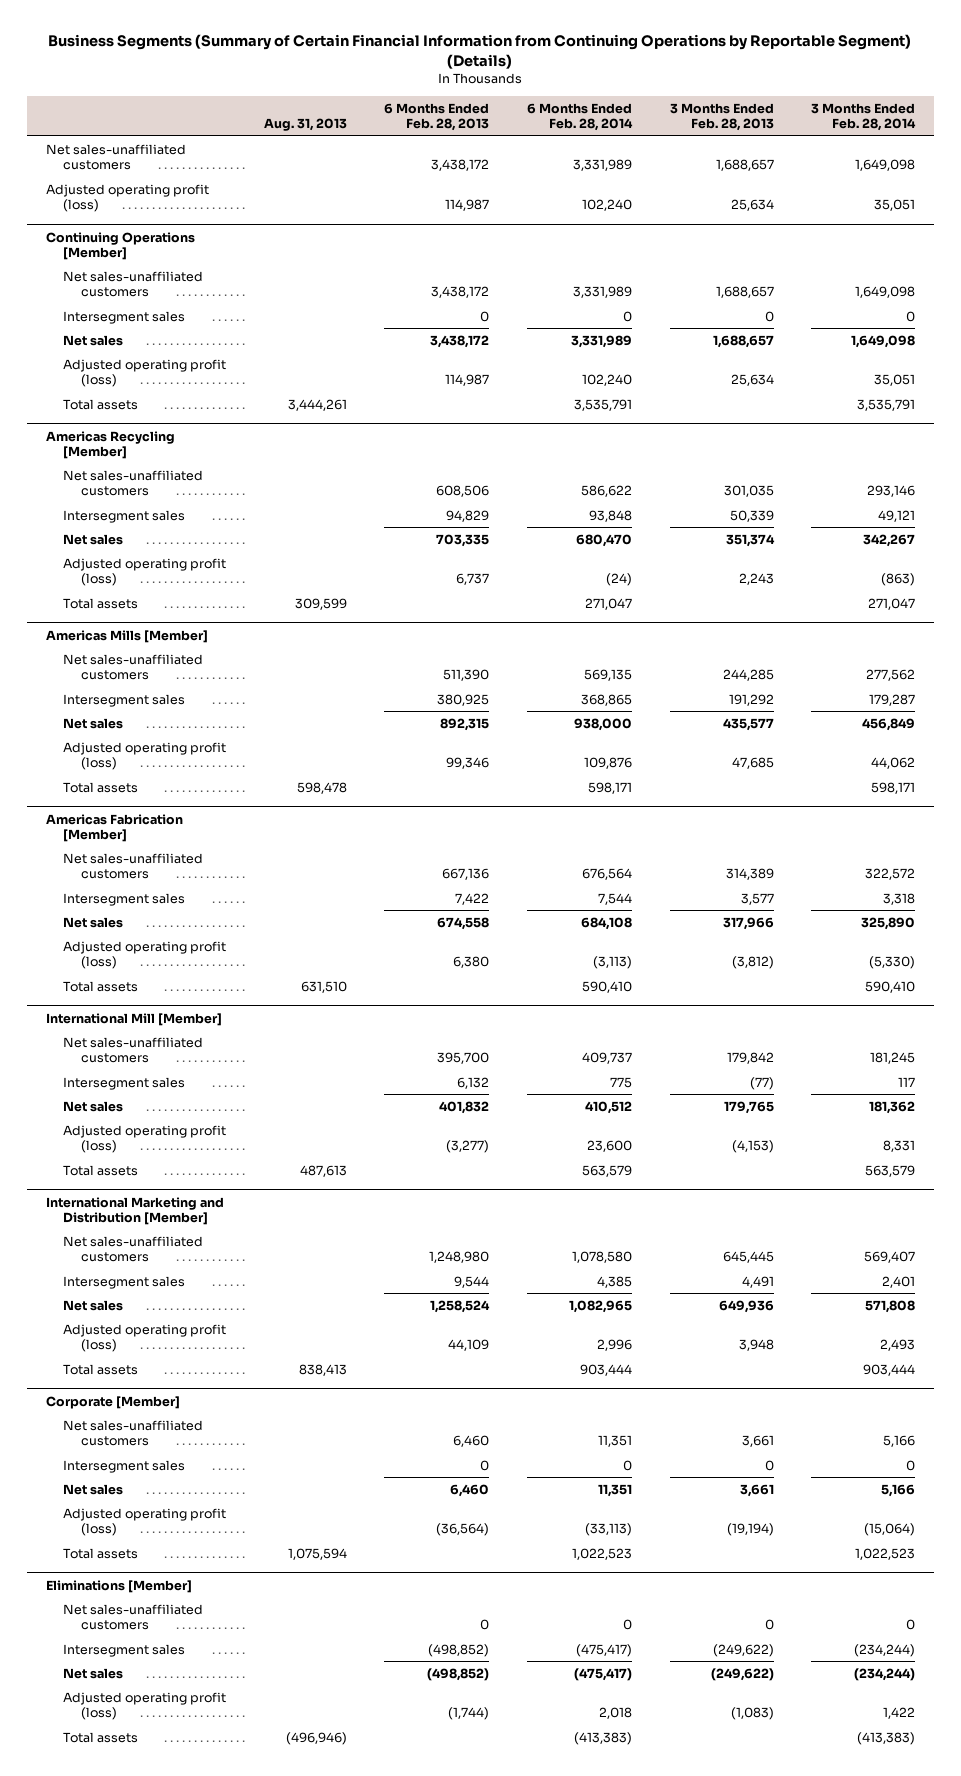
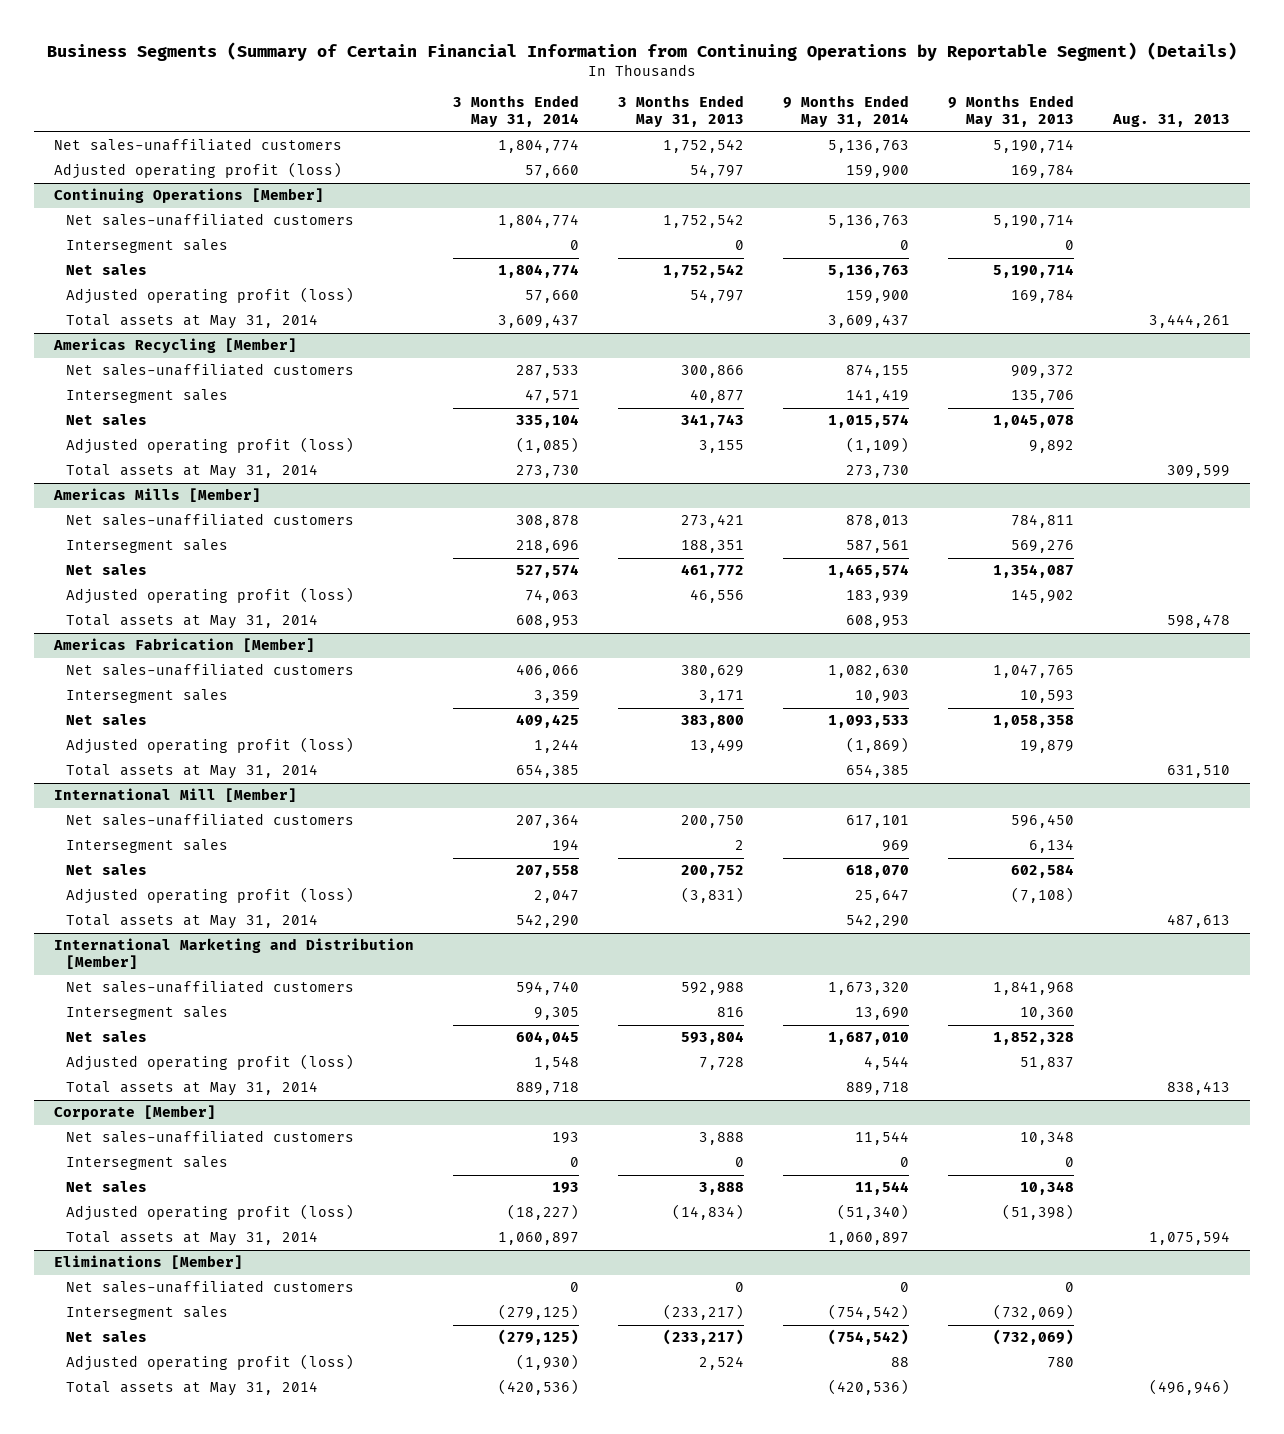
- | Aug. 31, 2013 | 6 Months Ended Feb. 28, 2013 | 6 Months Ended Feb. 28, 2014 | 3 Months Ended Feb. 28, 2013 | 3 Months Ended Feb. 28, 2014
+ | 3 Months Ended May 31, 2014 | 3 Months Ended May 31, 2013 | 9 Months Ended May 31, 2014 | 9 Months Ended May 31, 2013 | Aug. 31, 2013
@ Continuing Operations [Member]
- Total assets | 3,444,261 | | 3,535,791 | | 3,535,791
+ Total assets at May 31, 2014 | 3,609,437 | | 3,609,437 | | 3,444,261
@ Americas Recycling [Member]
- Total assets | 309,599 | | 271,047 | | 271,047
+ Total assets at May 31, 2014 | 273,730 | | 273,730 | | 309,599
@ Americas Mills [Member]
- Total assets | 598,478 | | 598,171 | | 598,171
+ Total assets at May 31, 2014 | 608,953 | | 608,953 | | 598,478
@ Americas Fabrication [Member]
- Total assets | 631,510 | | 590,410 | | 590,410
+ Total assets at May 31, 2014 | 654,385 | | 654,385 | | 631,510
@ International Mill [Member]
- Total assets | 487,613 | | 563,579 | | 563,579
+ Total assets at May 31, 2014 | 542,290 | | 542,290 | | 487,613
@ International Marketing and Distribution [Member]
- Total assets | 838,413 | | 903,444 | | 903,444
+ Total assets at May 31, 2014 | 889,718 | | 889,718 | | 838,413
@ Corporate [Member]
- Total assets | 1,075,594 | | 1,022,523 | | 1,022,523
+ Total assets at May 31, 2014 | 1,060,897 | | 1,060,897 | | 1,075,594
@ Eliminations [Member]
- Total assets | (496,946) | | (413,383) | | (413,383)
+ Total assets at May 31, 2014 | (420,536) | | (420,536) | | (496,946)

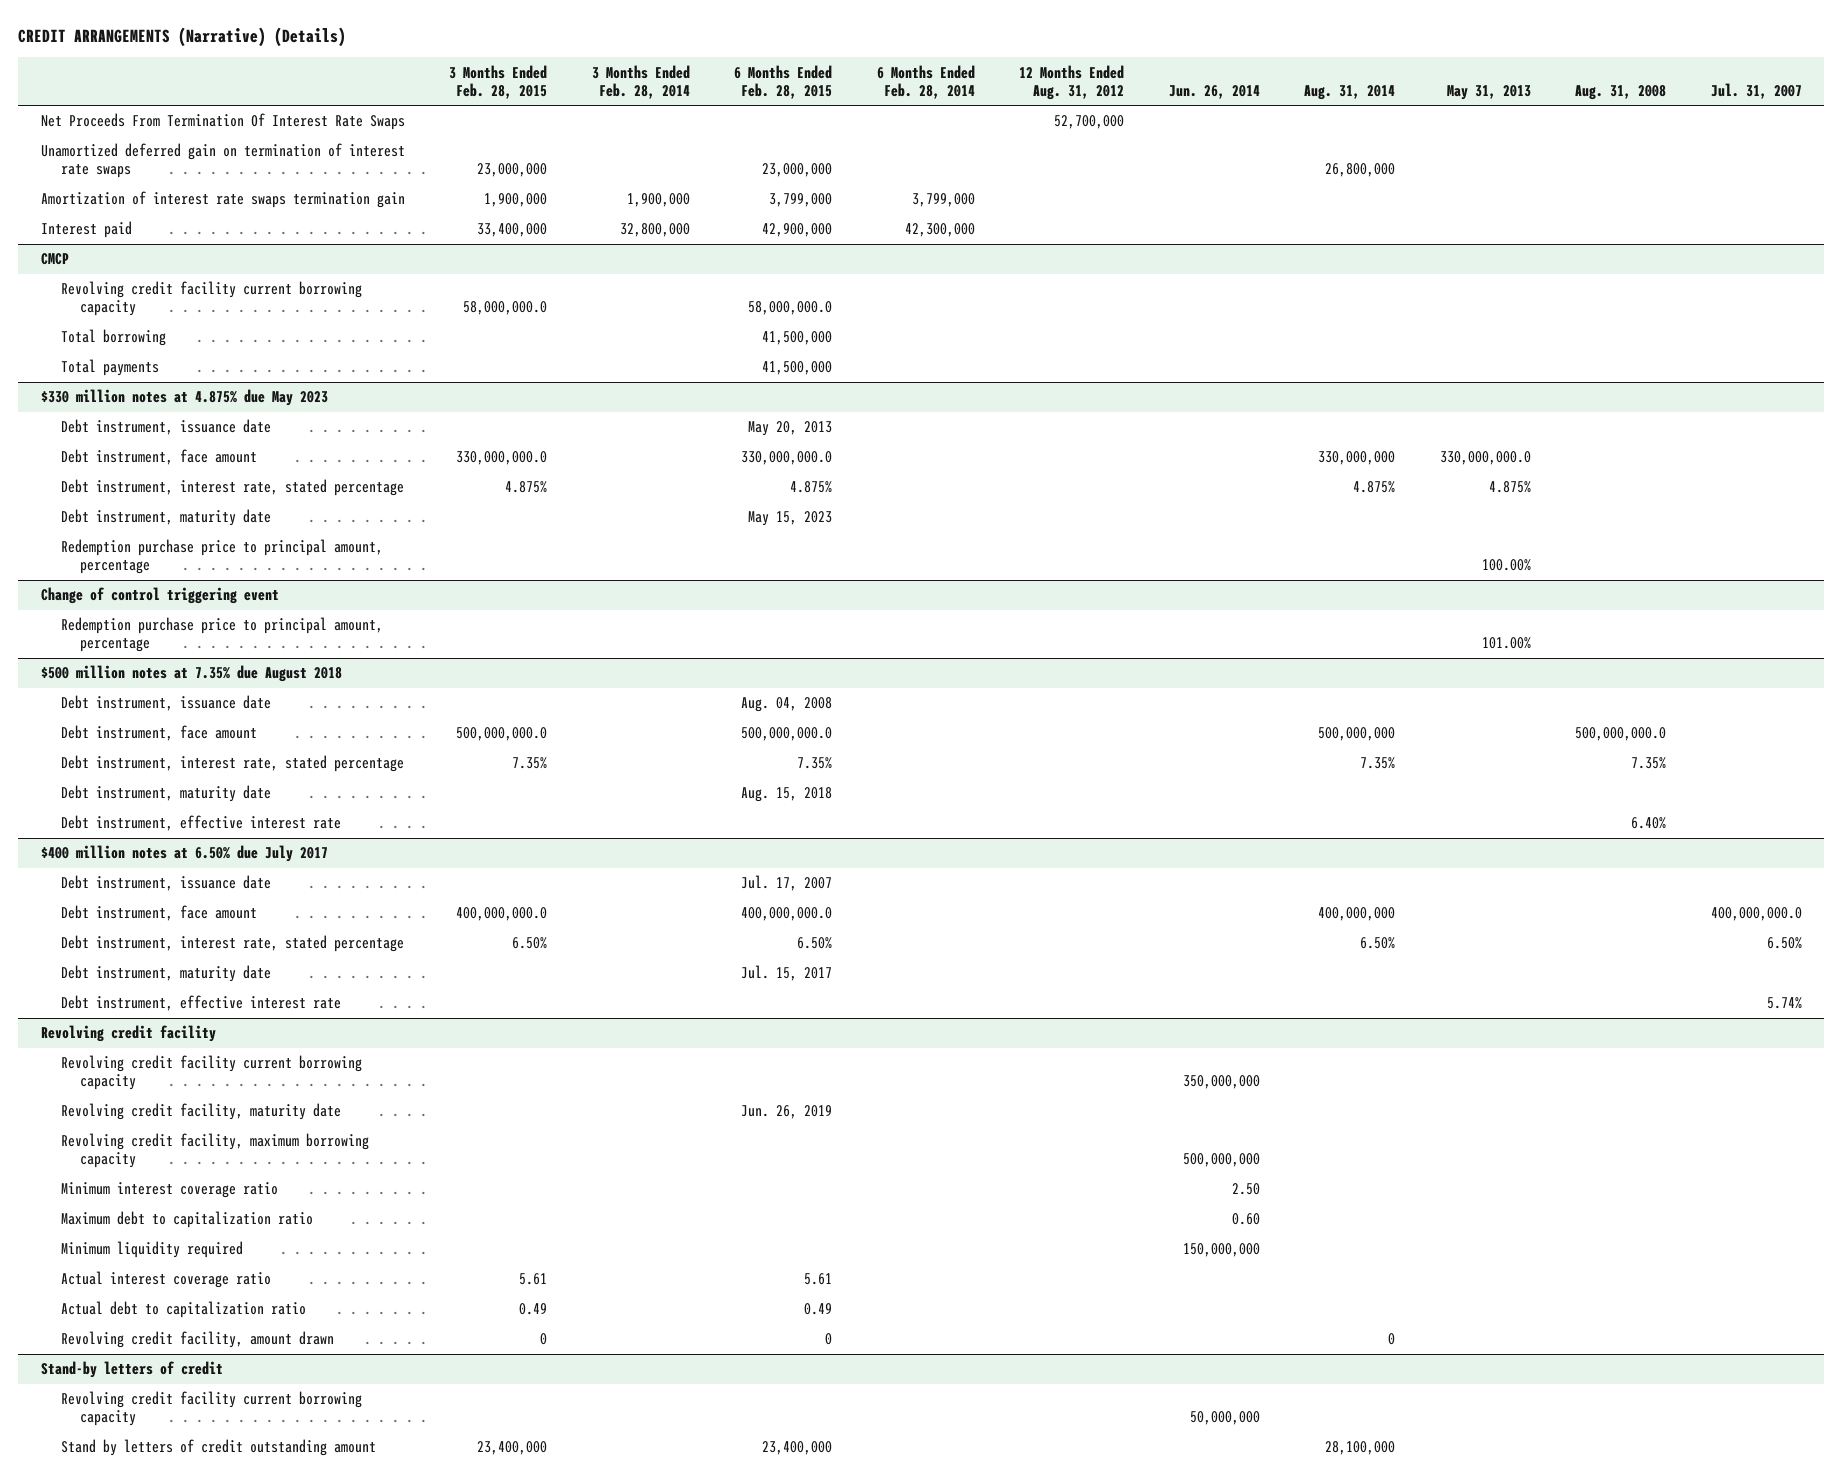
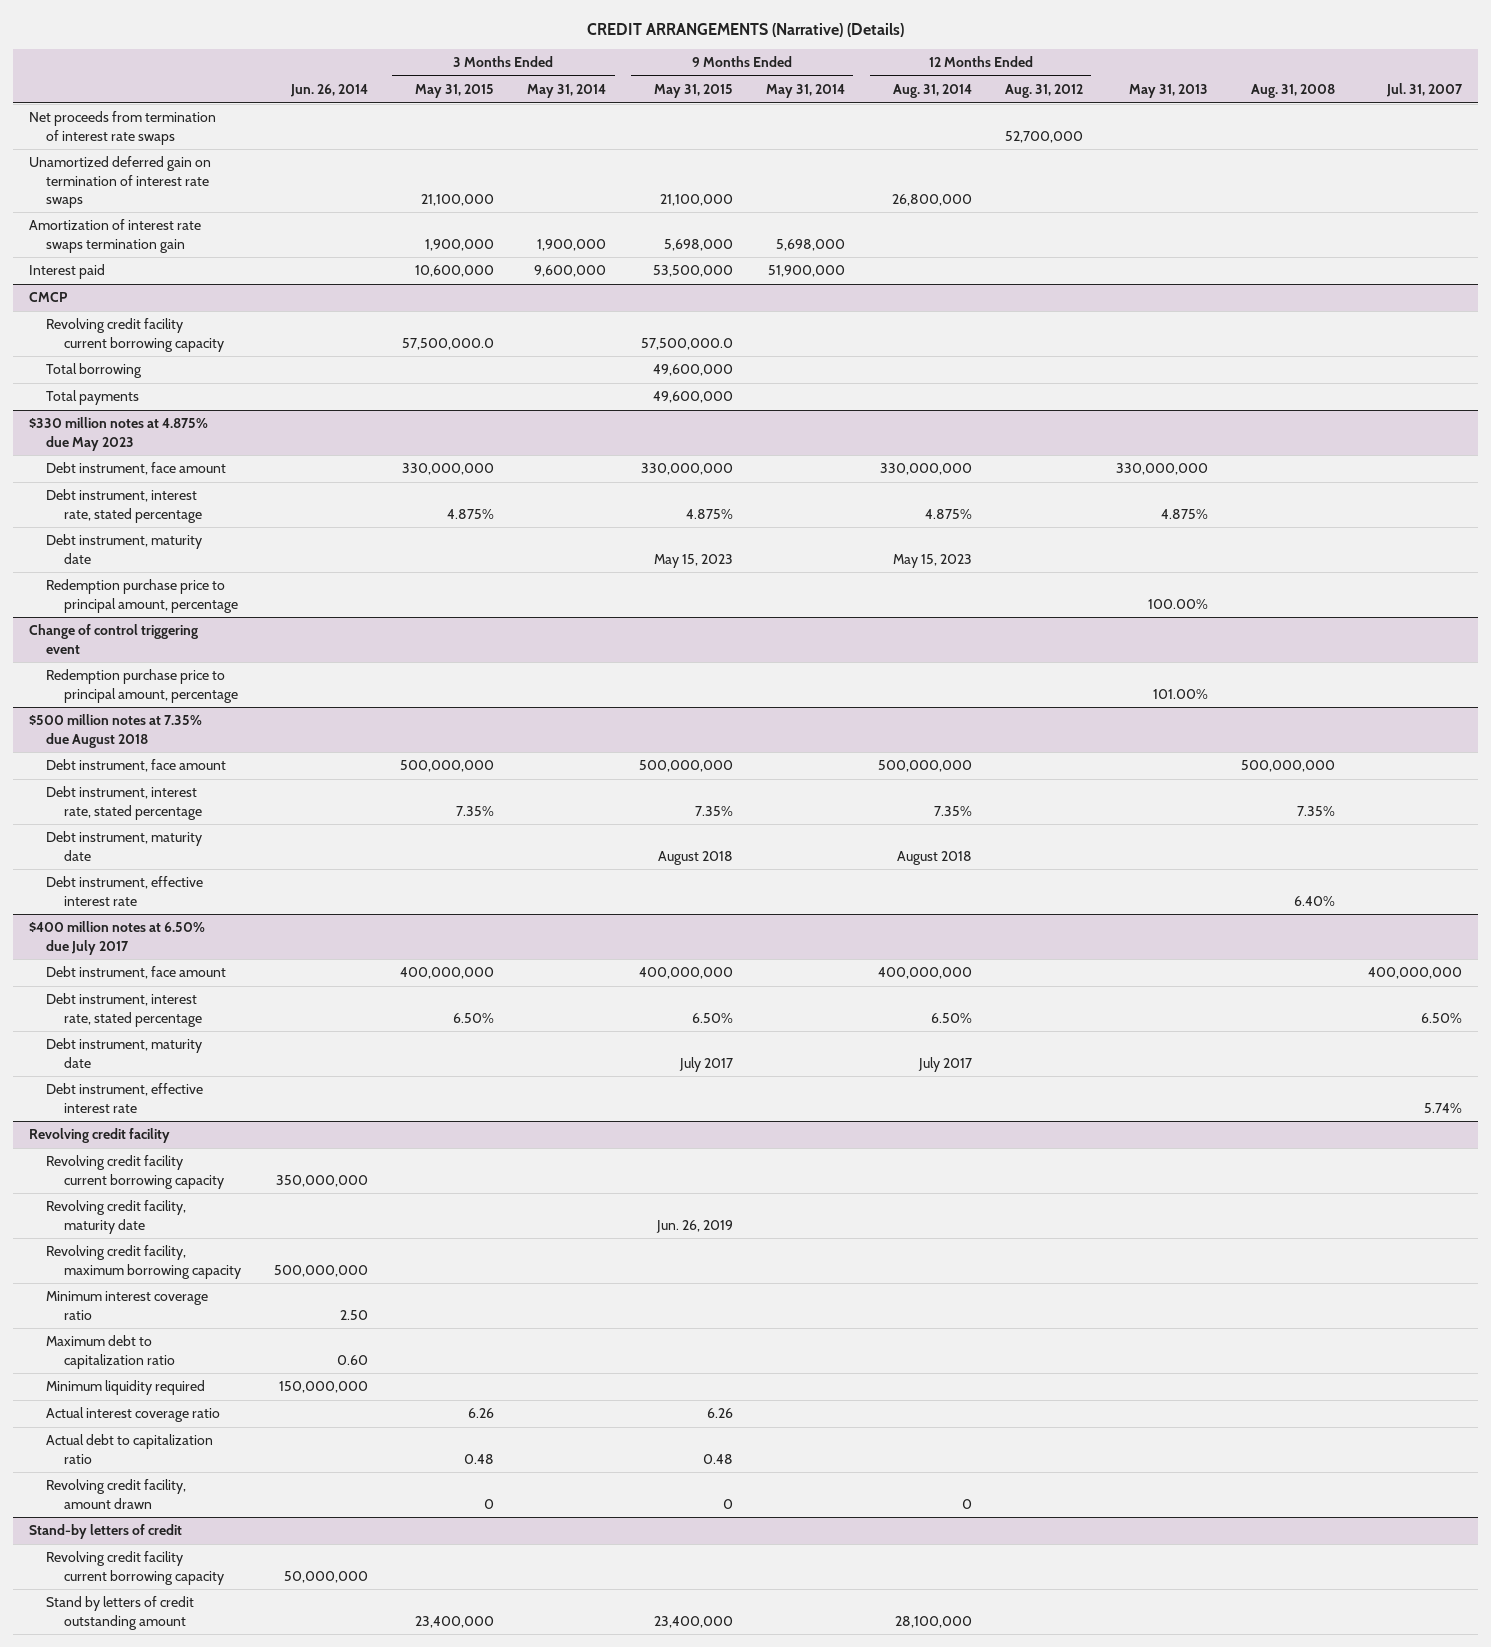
- | 3 Months Ended Feb. 28, 2015 | 3 Months Ended Feb. 28, 2014 | 6 Months Ended Feb. 28, 2015 | 6 Months Ended Feb. 28, 2014 | 12 Months Ended Aug. 31, 2012 | Jun. 26, 2014 | Aug. 31, 2014 | May 31, 2013 | Aug. 31, 2008 | Jul. 31, 2007
+ | Jun. 26, 2014 | 3 Months Ended May 31, 2015 | 3 Months Ended May 31, 2014 | 9 Months Ended May 31, 2015 | 9 Months Ended May 31, 2014 | 12 Months Ended Aug. 31, 2014 | 12 Months Ended Aug. 31, 2012 | May 31, 2013 | Aug. 31, 2008 | Jul. 31, 2007
- Net Proceeds From Termination Of Interest Rate Swaps | | | | | 52,700,000 | | | | |
+ Net proceeds from termination of interest rate swaps | | | | | | | 52,700,000 | | |
@ $330 million notes at 4.875% due May 2023
- Debt instrument, issuance date | | | May 20, 2013 | | | | | | |
- Debt instrument, face amount | 330,000,000.0 | | 330,000,000.0 | | | | 330,000,000 | 330,000,000.0 | |
+ Debt instrument, face amount | | 330,000,000 | | 330,000,000 | | 330,000,000 | | 330,000,000 | |
@ $500 million notes at 7.35% due August 2018
- Debt instrument, issuance date | | | Aug. 04, 2008 | | | | | | |
- Debt instrument, face amount | 500,000,000.0 | | 500,000,000.0 | | | | 500,000,000 | | 500,000,000.0 |
+ Debt instrument, face amount | | 500,000,000 | | 500,000,000 | | 500,000,000 | | | 500,000,000 |
@ $400 million notes at 6.50% due July 2017
- Debt instrument, issuance date | | | Jul. 17, 2007 | | | | | | |
- Debt instrument, face amount | 400,000,000.0 | | 400,000,000.0 | | | | 400,000,000 | | | 400,000,000.0
+ Debt instrument, face amount | | 400,000,000 | | 400,000,000 | | 400,000,000 | | | | 400,000,000

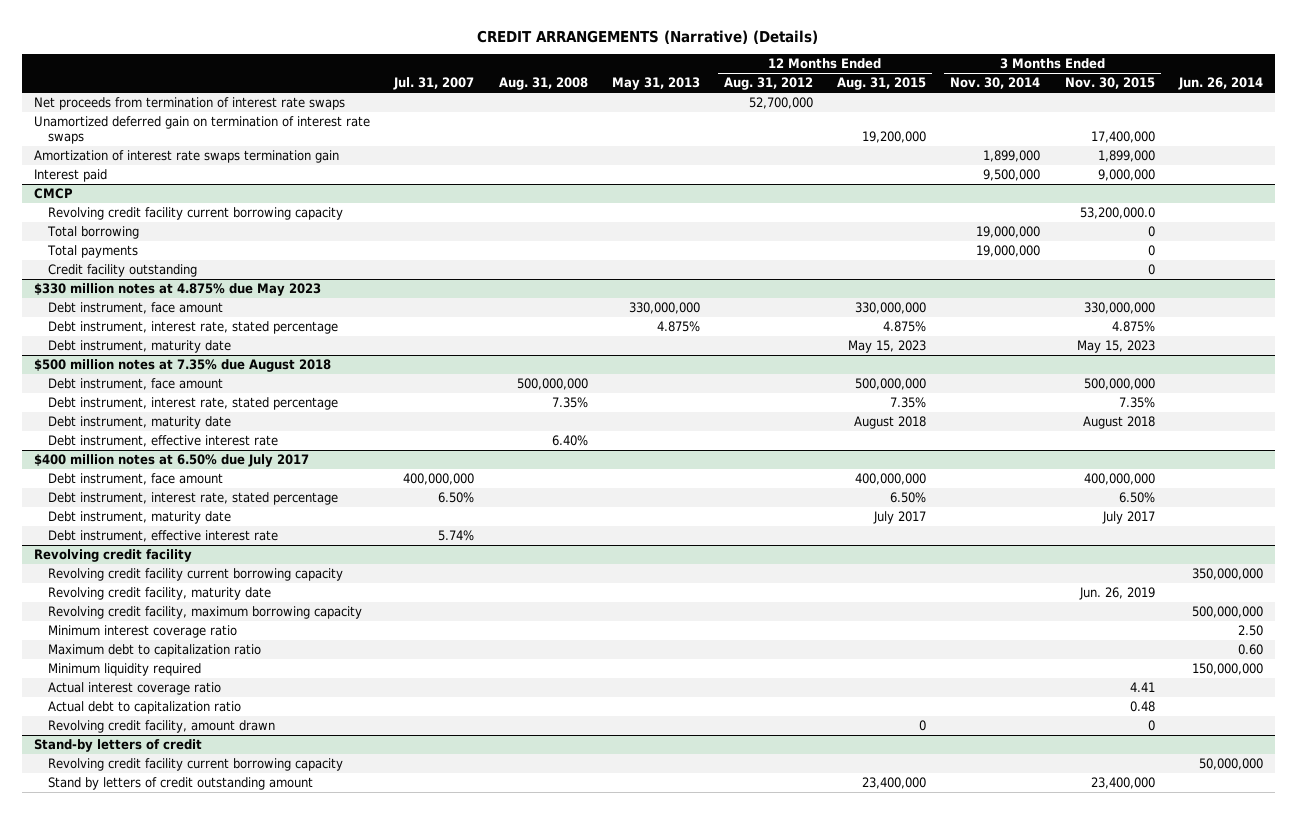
- | Jun. 26, 2014 | 3 Months Ended May 31, 2015 | 3 Months Ended May 31, 2014 | 9 Months Ended May 31, 2015 | 9 Months Ended May 31, 2014 | 12 Months Ended Aug. 31, 2014 | 12 Months Ended Aug. 31, 2012 | May 31, 2013 | Aug. 31, 2008 | Jul. 31, 2007
+ | Jul. 31, 2007 | Aug. 31, 2008 | May 31, 2013 | 12 Months Ended Aug. 31, 2012 | 12 Months Ended Aug. 31, 2015 | 3 Months Ended Nov. 30, 2014 | 3 Months Ended Nov. 30, 2015 | Jun. 26, 2014
@ CMCP
+ Credit facility outstanding | | | | | | | 0 |
@ $330 million notes at 4.875% due May 2023
- Redemption purchase price to principal amount, percentage | | | | | | | | 100.00% | |
- Change of control triggering event
- Redemption purchase price to principal amount, percentage | | | | | | | | 101.00% | |

